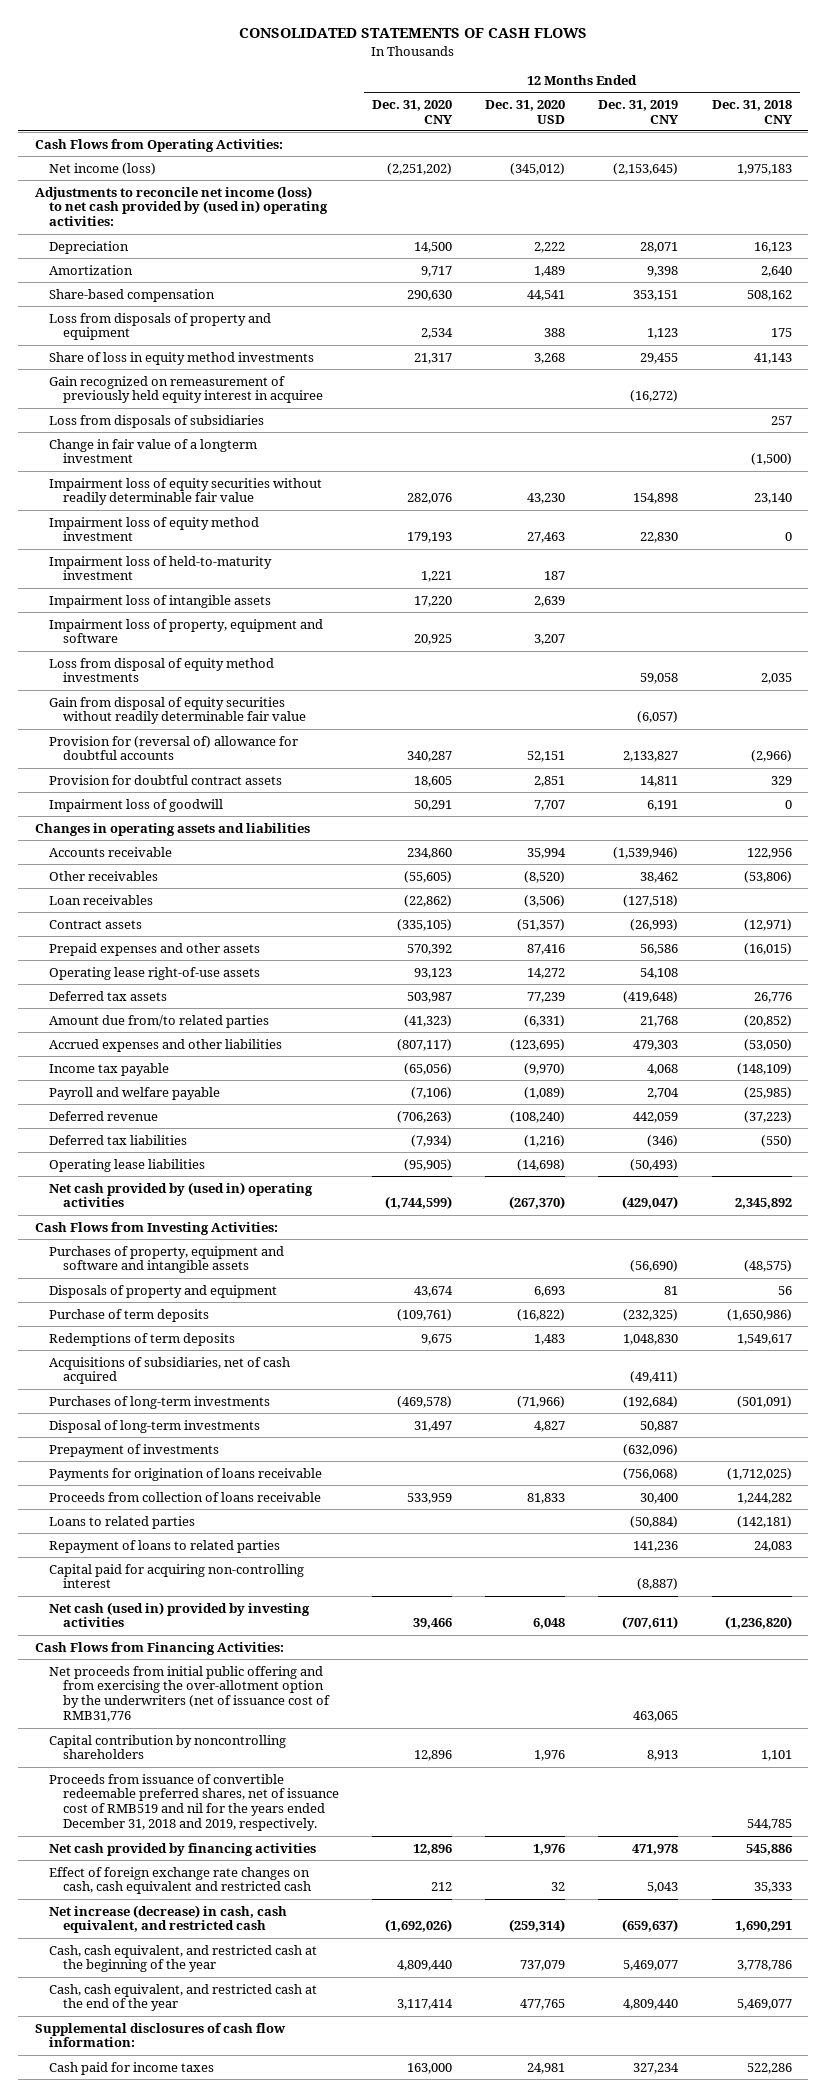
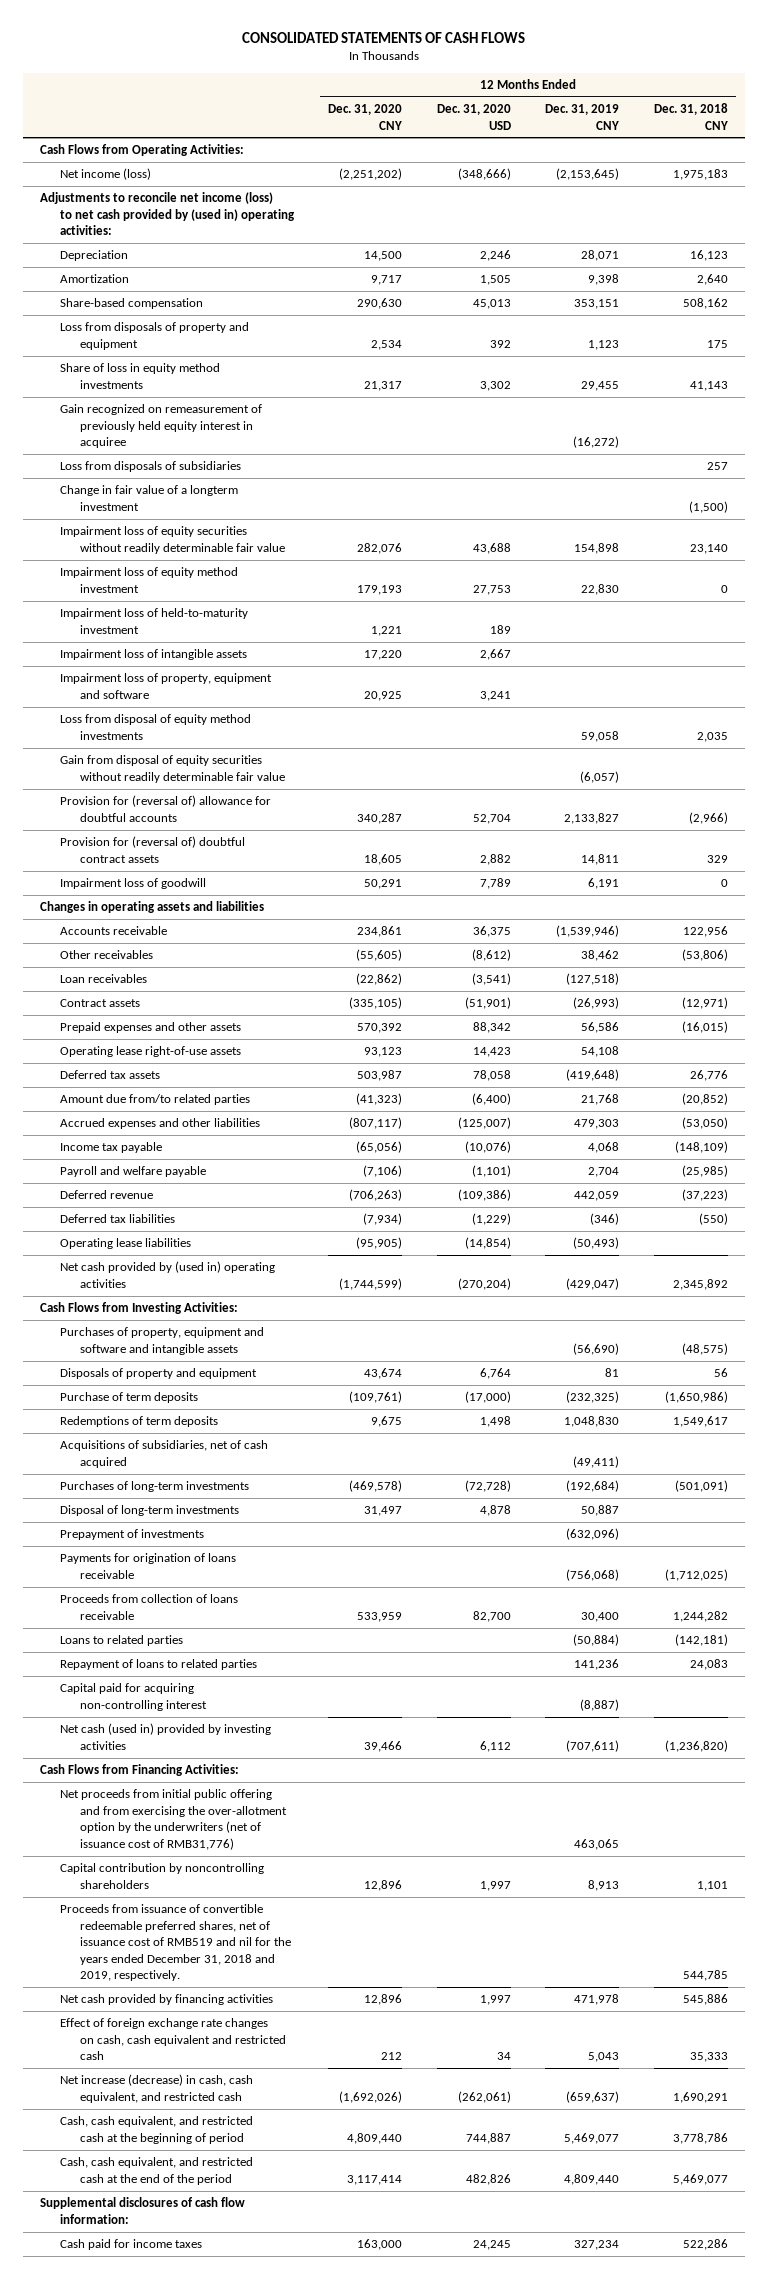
- Net income (loss) | (2,251,202) | (345,012) | (2,153,645) | 1,975,183
+ Net income (loss) | (2,251,202) | (348,666) | (2,153,645) | 1,975,183
- Depreciation | 14,500 | 2,222 | 28,071 | 16,123
- Amortization | 9,717 | 1,489 | 9,398 | 2,640
- Share-based compensation | 290,630 | 44,541 | 353,151 | 508,162
- Loss from disposals of property and equipment | 2,534 | 388 | 1,123 | 175
- Share of loss in equity method investments | 21,317 | 3,268 | 29,455 | 41,143
+ Depreciation | 14,500 | 2,246 | 28,071 | 16,123
+ Amortization | 9,717 | 1,505 | 9,398 | 2,640
+ Share-based compensation | 290,630 | 45,013 | 353,151 | 508,162
+ Loss from disposals of property and equipment | 2,534 | 392 | 1,123 | 175
+ Share of loss in equity method investments | 21,317 | 3,302 | 29,455 | 41,143
- Impairment loss of equity securities without readily determinable fair value | 282,076 | 43,230 | 154,898 | 23,140
- Impairment loss of equity method investment | 179,193 | 27,463 | 22,830 | 0
- Impairment loss of held-to-maturity investment | 1,221 | 187 | |
- Impairment loss of intangible assets | 17,220 | 2,639 | |
- Impairment loss of property, equipment and software | 20,925 | 3,207 | |
+ Impairment loss of equity securities without readily determinable fair value | 282,076 | 43,688 | 154,898 | 23,140
+ Impairment loss of equity method investment | 179,193 | 27,753 | 22,830 | 0
+ Impairment loss of held-to-maturity investment | 1,221 | 189 | |
+ Impairment loss of intangible assets | 17,220 | 2,667 | |
+ Impairment loss of property, equipment and software | 20,925 | 3,241 | |
- Provision for (reversal of) allowance for doubtful accounts | 340,287 | 52,151 | 2,133,827 | (2,966)
- Provision for doubtful contract assets | 18,605 | 2,851 | 14,811 | 329
- Impairment loss of goodwill | 50,291 | 7,707 | 6,191 | 0
+ Provision for (reversal of) allowance for doubtful accounts | 340,287 | 52,704 | 2,133,827 | (2,966)
+ Provision for (reversal of) doubtful contract assets | 18,605 | 2,882 | 14,811 | 329
+ Impairment loss of goodwill | 50,291 | 7,789 | 6,191 | 0
- Accounts receivable | 234,860 | 35,994 | (1,539,946) | 122,956
- Other receivables | (55,605) | (8,520) | 38,462 | (53,806)
- Loan receivables | (22,862) | (3,506) | (127,518) |
- Contract assets | (335,105) | (51,357) | (26,993) | (12,971)
- Prepaid expenses and other assets | 570,392 | 87,416 | 56,586 | (16,015)
- Operating lease right-of-use assets | 93,123 | 14,272 | 54,108 |
- Deferred tax assets | 503,987 | 77,239 | (419,648) | 26,776
- Amount due from/to related parties | (41,323) | (6,331) | 21,768 | (20,852)
- Accrued expenses and other liabilities | (807,117) | (123,695) | 479,303 | (53,050)
- Income tax payable | (65,056) | (9,970) | 4,068 | (148,109)
- Payroll and welfare payable | (7,106) | (1,089) | 2,704 | (25,985)
- Deferred revenue | (706,263) | (108,240) | 442,059 | (37,223)
- Deferred tax liabilities | (7,934) | (1,216) | (346) | (550)
- Operating lease liabilities | (95,905) | (14,698) | (50,493) |
- Net cash provided by (used in) operating activities | (1,744,599) | (267,370) | (429,047) | 2,345,892
+ Accounts receivable | 234,861 | 36,375 | (1,539,946) | 122,956
+ Other receivables | (55,605) | (8,612) | 38,462 | (53,806)
+ Loan receivables | (22,862) | (3,541) | (127,518) |
+ Contract assets | (335,105) | (51,901) | (26,993) | (12,971)
+ Prepaid expenses and other assets | 570,392 | 88,342 | 56,586 | (16,015)
+ Operating lease right-of-use assets | 93,123 | 14,423 | 54,108 |
+ Deferred tax assets | 503,987 | 78,058 | (419,648) | 26,776
+ Amount due from/to related parties | (41,323) | (6,400) | 21,768 | (20,852)
+ Accrued expenses and other liabilities | (807,117) | (125,007) | 479,303 | (53,050)
+ Income tax payable | (65,056) | (10,076) | 4,068 | (148,109)
+ Payroll and welfare payable | (7,106) | (1,101) | 2,704 | (25,985)
+ Deferred revenue | (706,263) | (109,386) | 442,059 | (37,223)
+ Deferred tax liabilities | (7,934) | (1,229) | (346) | (550)
+ Operating lease liabilities | (95,905) | (14,854) | (50,493) |
+ Net cash provided by (used in) operating activities | (1,744,599) | (270,204) | (429,047) | 2,345,892
- Disposals of property and equipment | 43,674 | 6,693 | 81 | 56
- Purchase of term deposits | (109,761) | (16,822) | (232,325) | (1,650,986)
- Redemptions of term deposits | 9,675 | 1,483 | 1,048,830 | 1,549,617
+ Disposals of property and equipment | 43,674 | 6,764 | 81 | 56
+ Purchase of term deposits | (109,761) | (17,000) | (232,325) | (1,650,986)
+ Redemptions of term deposits | 9,675 | 1,498 | 1,048,830 | 1,549,617
- Purchases of long-term investments | (469,578) | (71,966) | (192,684) | (501,091)
- Disposal of long-term investments | 31,497 | 4,827 | 50,887 |
+ Purchases of long-term investments | (469,578) | (72,728) | (192,684) | (501,091)
+ Disposal of long-term investments | 31,497 | 4,878 | 50,887 |
- Proceeds from collection of loans receivable | 533,959 | 81,833 | 30,400 | 1,244,282
+ Proceeds from collection of loans receivable | 533,959 | 82,700 | 30,400 | 1,244,282
- Net cash (used in) provided by investing activities | 39,466 | 6,048 | (707,611) | (1,236,820)
+ Net cash (used in) provided by investing activities | 39,466 | 6,112 | (707,611) | (1,236,820)
- Net proceeds from initial public offering and from exercising the over-allotment option by the underwriters (net of issuance cost of RMB31,776 | | | 463,065 |
- Capital contribution by noncontrolling shareholders | 12,896 | 1,976 | 8,913 | 1,101
+ Net proceeds from initial public offering and from exercising the over-allotment option by the underwriters (net of issuance cost of RMB31,776) | | | 463,065 |
+ Capital contribution by noncontrolling shareholders | 12,896 | 1,997 | 8,913 | 1,101
- Net cash provided by financing activities | 12,896 | 1,976 | 471,978 | 545,886
- Effect of foreign exchange rate changes on cash, cash equivalent and restricted cash | 212 | 32 | 5,043 | 35,333
- Net increase (decrease) in cash, cash equivalent, and restricted cash | (1,692,026) | (259,314) | (659,637) | 1,690,291
- Cash, cash equivalent, and restricted cash at the beginning of the year | 4,809,440 | 737,079 | 5,469,077 | 3,778,786
- Cash, cash equivalent, and restricted cash at the end of the year | 3,117,414 | 477,765 | 4,809,440 | 5,469,077
+ Net cash provided by financing activities | 12,896 | 1,997 | 471,978 | 545,886
+ Effect of foreign exchange rate changes on cash, cash equivalent and restricted cash | 212 | 34 | 5,043 | 35,333
+ Net increase (decrease) in cash, cash equivalent, and restricted cash | (1,692,026) | (262,061) | (659,637) | 1,690,291
+ Cash, cash equivalent, and restricted cash at the beginning of period | 4,809,440 | 744,887 | 5,469,077 | 3,778,786
+ Cash, cash equivalent, and restricted cash at the end of the period | 3,117,414 | 482,826 | 4,809,440 | 5,469,077
- Cash paid for income taxes | 163,000 | 24,981 | 327,234 | 522,286
+ Cash paid for income taxes | 163,000 | 24,245 | 327,234 | 522,286

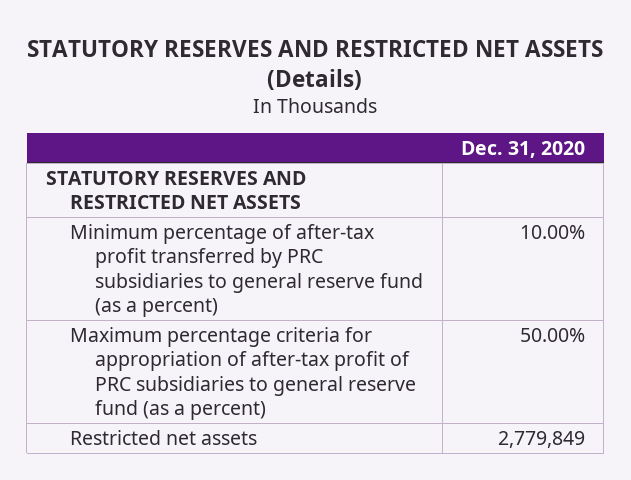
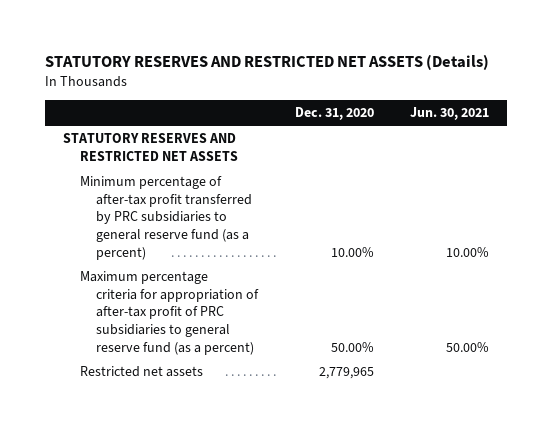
- | Dec. 31, 2020
+ | Dec. 31, 2020 | Jun. 30, 2021
- Restricted net assets | 2,779,849
+ Restricted net assets | 2,779,965 |

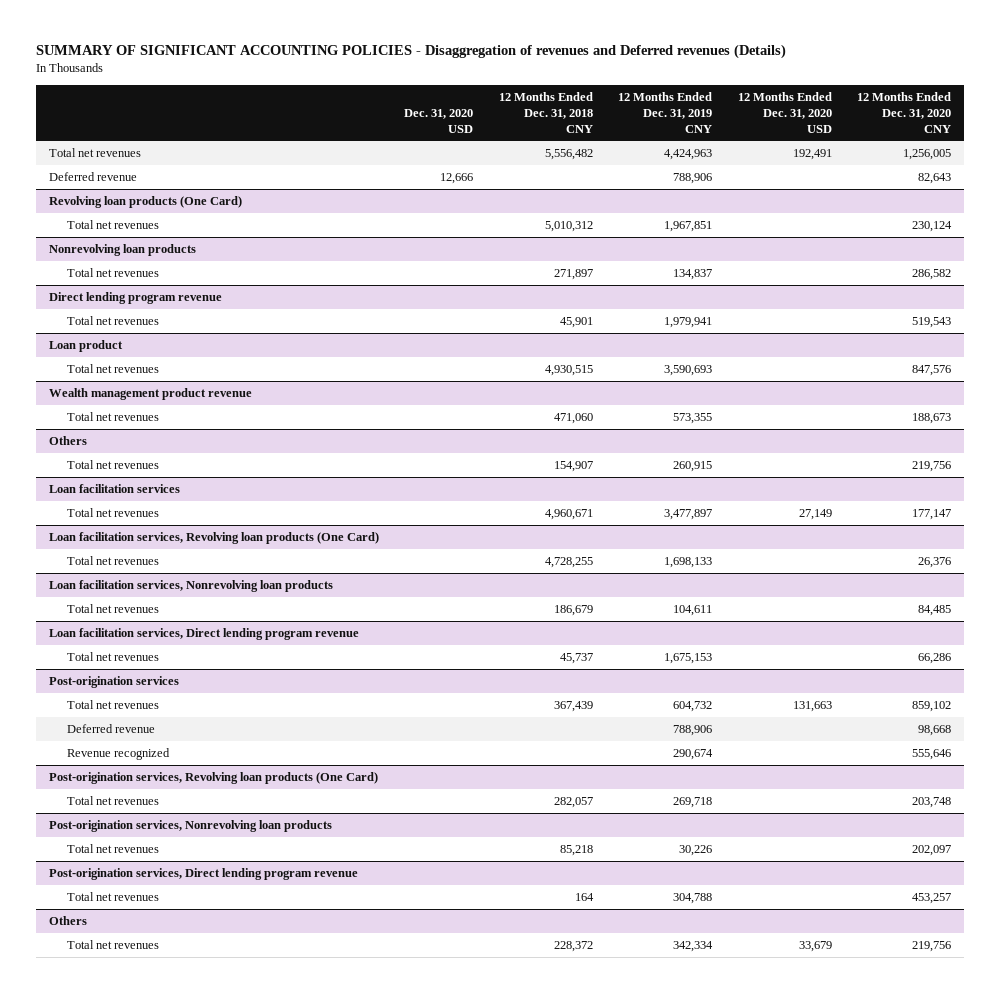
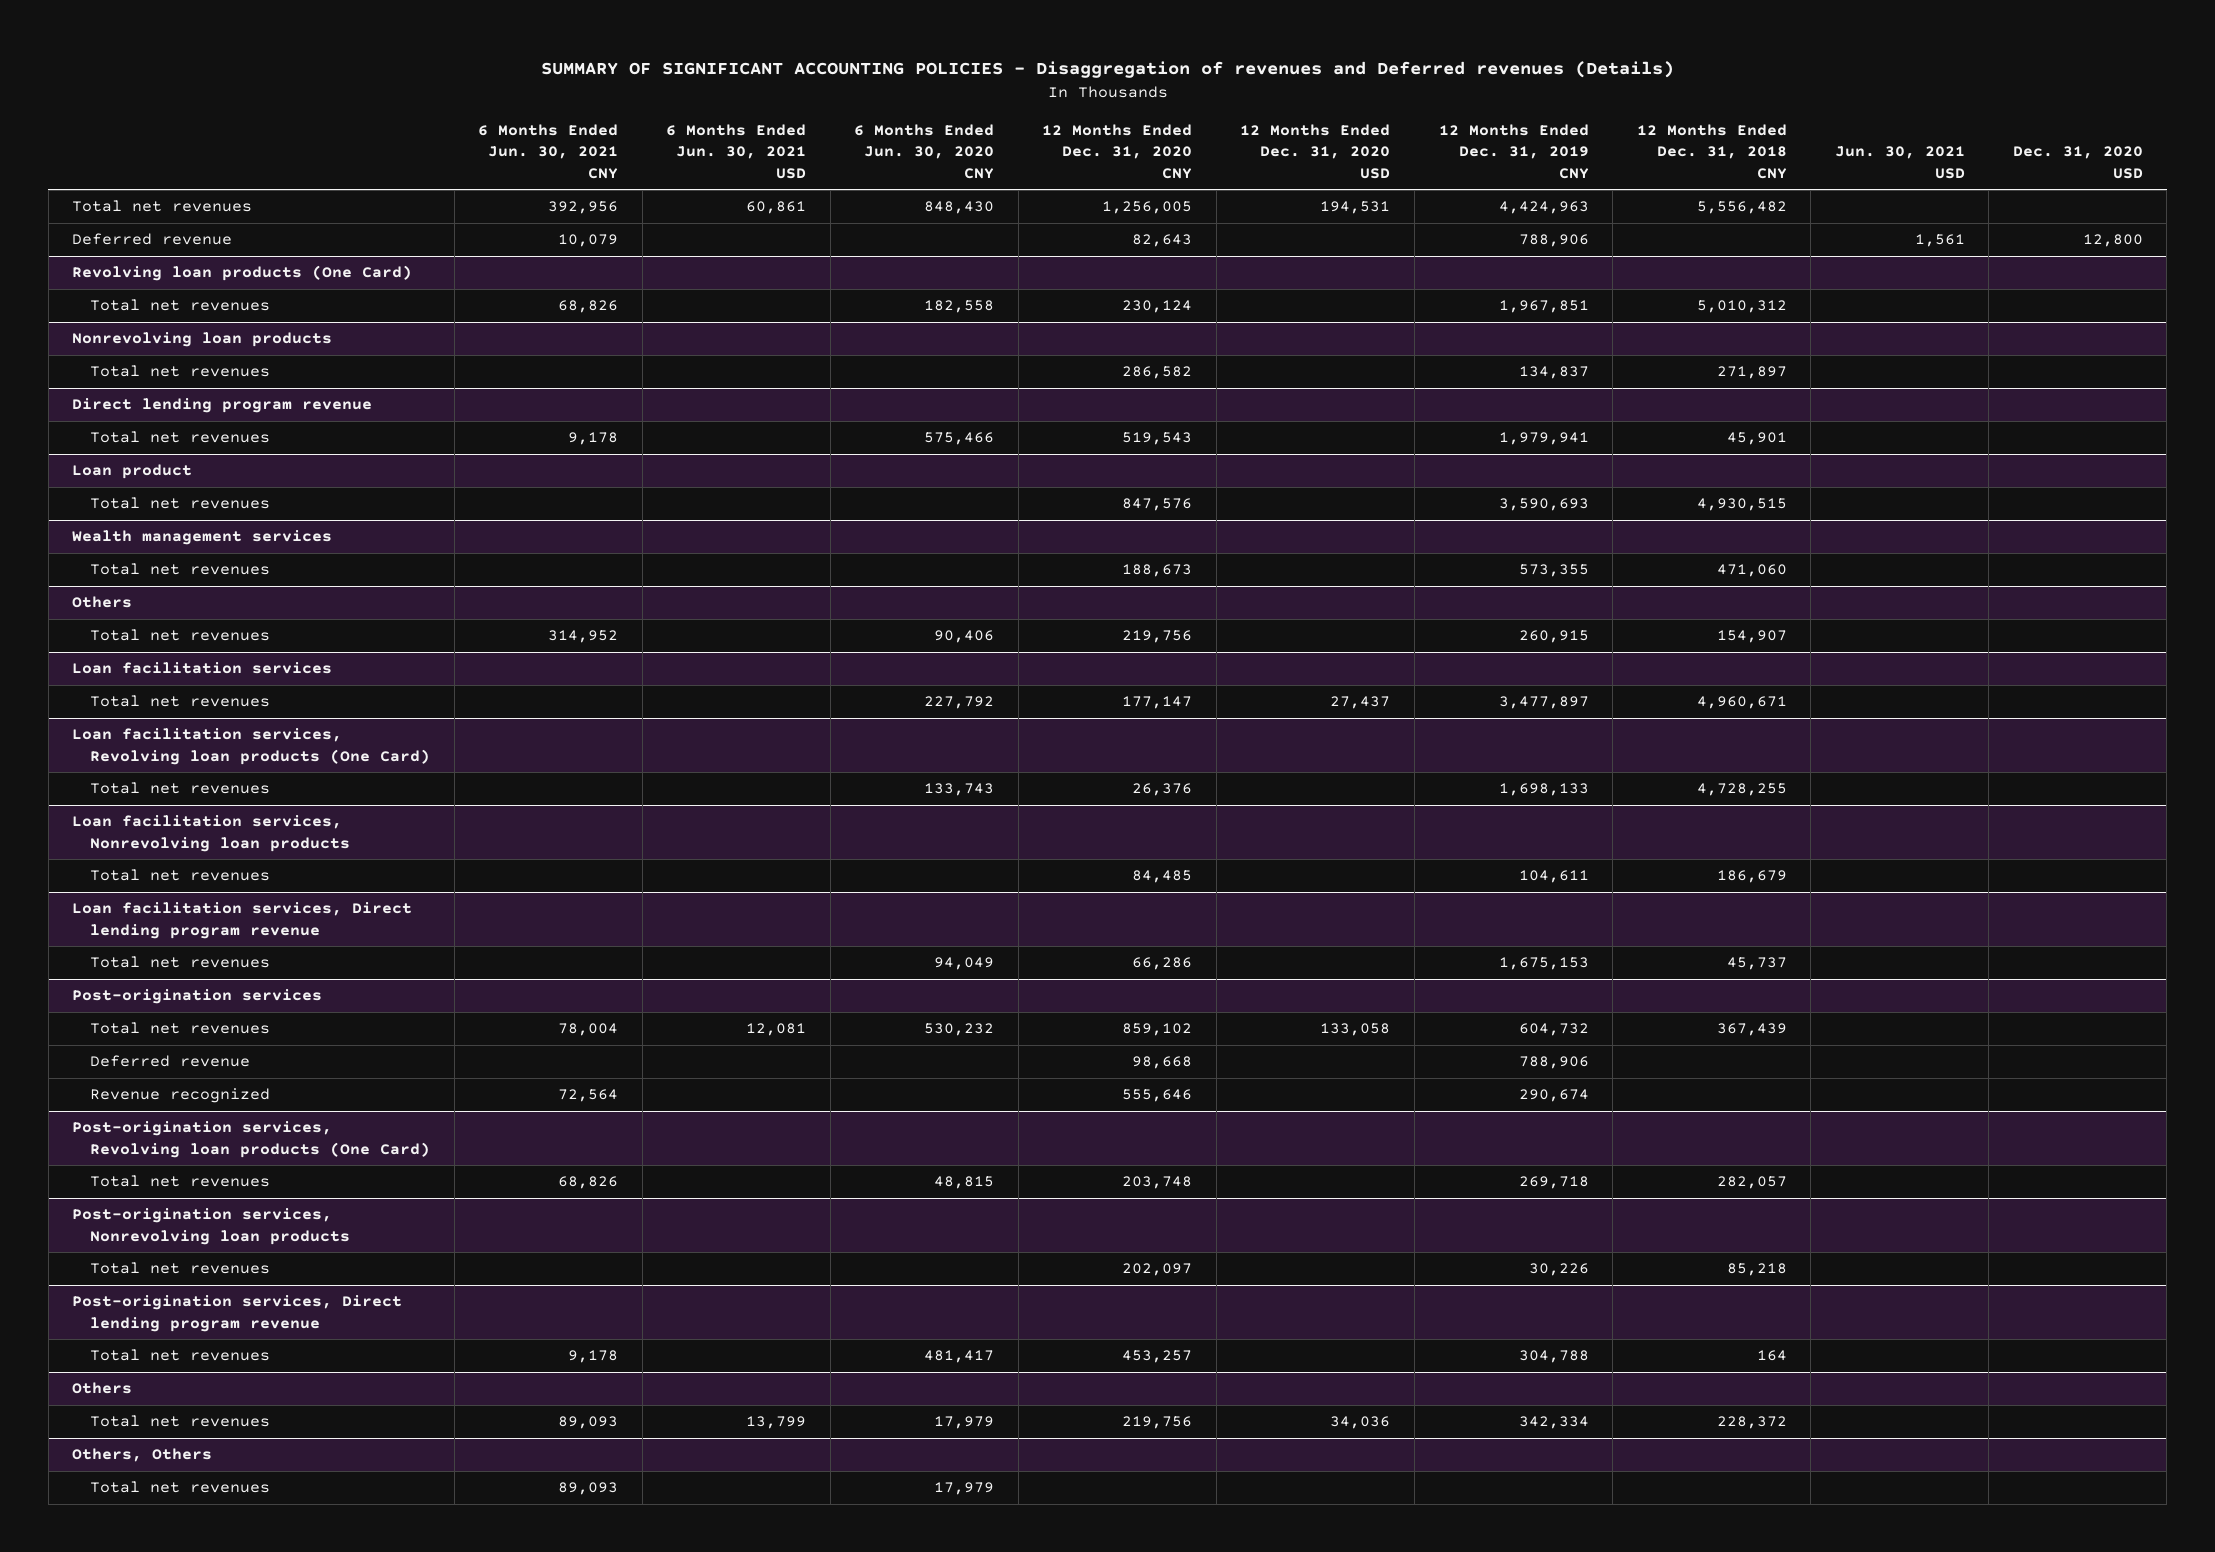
- | Dec. 31, 2020 USD | 12 Months Ended Dec. 31, 2018 CNY | 12 Months Ended Dec. 31, 2019 CNY | 12 Months Ended Dec. 31, 2020 USD | 12 Months Ended Dec. 31, 2020 CNY
+ | 6 Months Ended Jun. 30, 2021 CNY | 6 Months Ended Jun. 30, 2021 USD | 6 Months Ended Jun. 30, 2020 CNY | 12 Months Ended Dec. 31, 2020 CNY | 12 Months Ended Dec. 31, 2020 USD | 12 Months Ended Dec. 31, 2019 CNY | 12 Months Ended Dec. 31, 2018 CNY | Jun. 30, 2021 USD | Dec. 31, 2020 USD
- Total net revenues | | 5,556,482 | 4,424,963 | 192,491 | 1,256,005
- Deferred revenue | 12,666 | | 788,906 | | 82,643
+ Total net revenues | 392,956 | 60,861 | 848,430 | 1,256,005 | 194,531 | 4,424,963 | 5,556,482 | |
+ Deferred revenue | 10,079 | | | 82,643 | | 788,906 | | 1,561 | 12,800
- Wealth management product revenue
+ Wealth management services
@ Loan facilitation services
- Total net revenues | | 4,960,671 | 3,477,897 | 27,149 | 177,147
+ Total net revenues | | | 227,792 | 177,147 | 27,437 | 3,477,897 | 4,960,671 | |
@ Post-origination services
- Total net revenues | | 367,439 | 604,732 | 131,663 | 859,102
+ Total net revenues | 78,004 | 12,081 | 530,232 | 859,102 | 133,058 | 604,732 | 367,439 | |
@ Others
- Total net revenues | | 228,372 | 342,334 | 33,679 | 219,756
+ Total net revenues | 89,093 | 13,799 | 17,979 | 219,756 | 34,036 | 342,334 | 228,372 | |
+ Others, Others
+ Total net revenues | 89,093 | | 17,979 | | | | | |

